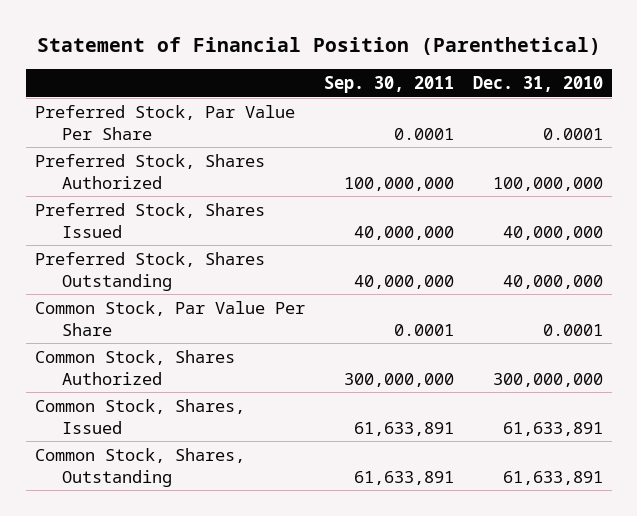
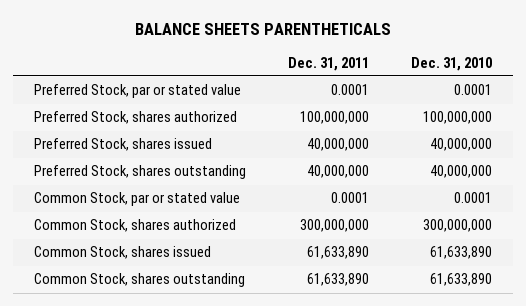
- Statement of Financial Position (Parenthetical)
+ BALANCE SHEETS PARENTHETICALS
- | Sep. 30, 2011 | Dec. 31, 2010
+ | Dec. 31, 2011 | Dec. 31, 2010
- Preferred Stock, Par Value Per Share | 0.0001 | 0.0001
- Preferred Stock, Shares Authorized | 100,000,000 | 100,000,000
- Preferred Stock, Shares Issued | 40,000,000 | 40,000,000
- Preferred Stock, Shares Outstanding | 40,000,000 | 40,000,000
- Common Stock, Par Value Per Share | 0.0001 | 0.0001
- Common Stock, Shares Authorized | 300,000,000 | 300,000,000
- Common Stock, Shares, Issued | 61,633,891 | 61,633,891
- Common Stock, Shares, Outstanding | 61,633,891 | 61,633,891
+ Preferred Stock, par or stated value | 0.0001 | 0.0001
+ Preferred Stock, shares authorized | 100,000,000 | 100,000,000
+ Preferred Stock, shares issued | 40,000,000 | 40,000,000
+ Preferred Stock, shares outstanding | 40,000,000 | 40,000,000
+ Common Stock, par or stated value | 0.0001 | 0.0001
+ Common Stock, shares authorized | 300,000,000 | 300,000,000
+ Common Stock, shares issued | 61,633,890 | 61,633,890
+ Common Stock, shares outstanding | 61,633,890 | 61,633,890

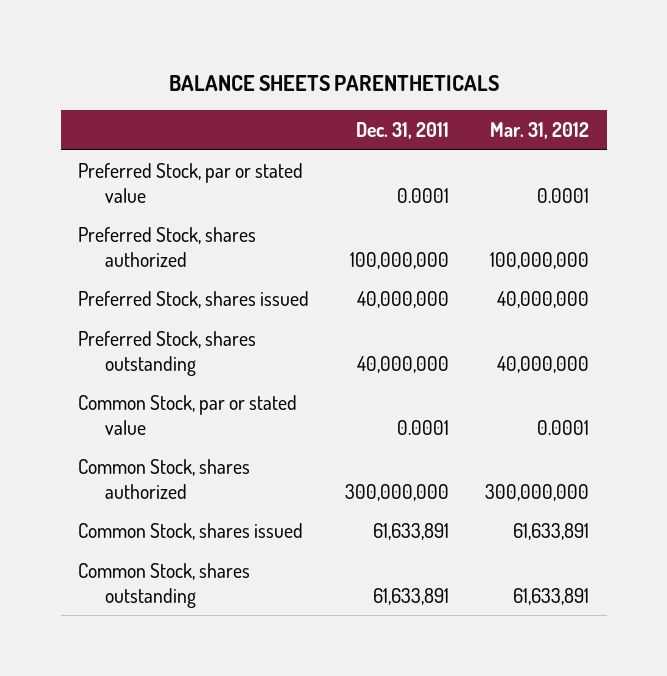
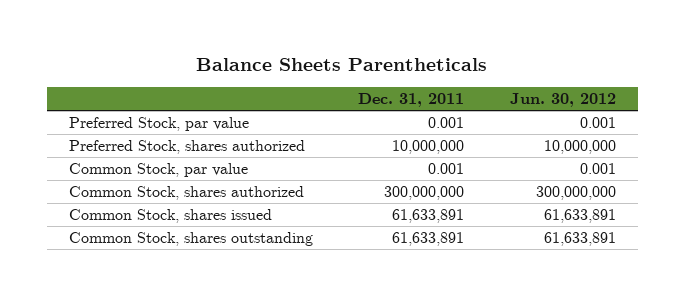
- BALANCE SHEETS PARENTHETICALS
+ Balance Sheets Parentheticals
- | Dec. 31, 2011 | Mar. 31, 2012
+ | Dec. 31, 2011 | Jun. 30, 2012
- Preferred Stock, par or stated value | 0.0001 | 0.0001
- Preferred Stock, shares authorized | 100,000,000 | 100,000,000
- Preferred Stock, shares issued | 40,000,000 | 40,000,000
- Preferred Stock, shares outstanding | 40,000,000 | 40,000,000
- Common Stock, par or stated value | 0.0001 | 0.0001
+ Preferred Stock, par value | 0.001 | 0.001
+ Preferred Stock, shares authorized | 10,000,000 | 10,000,000
+ Common Stock, par value | 0.001 | 0.001

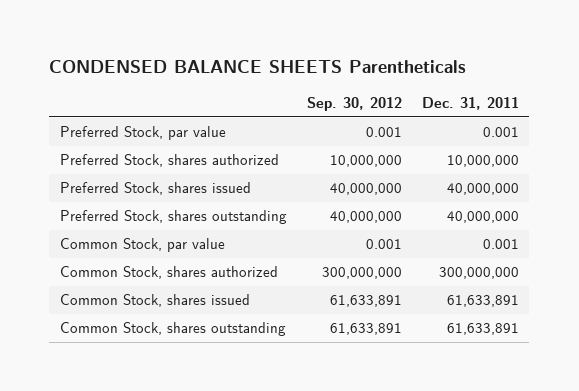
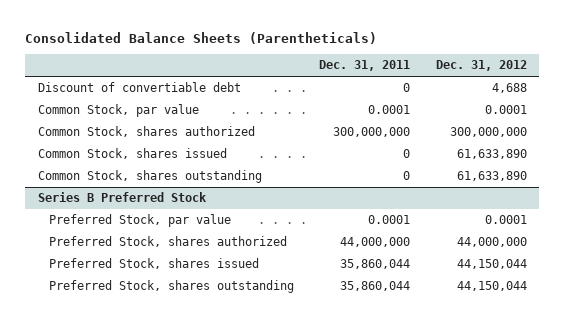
- CONDENSED BALANCE SHEETS Parentheticals
+ Consolidated Balance Sheets (Parentheticals)
- | Sep. 30, 2012 | Dec. 31, 2011
+ | Dec. 31, 2011 | Dec. 31, 2012
- Preferred Stock, par value | 0.001 | 0.001
- Preferred Stock, shares authorized | 10,000,000 | 10,000,000
- Preferred Stock, shares issued | 40,000,000 | 40,000,000
- Preferred Stock, shares outstanding | 40,000,000 | 40,000,000
- Common Stock, par value | 0.001 | 0.001
+ Discount of convertiable debt | 0 | 4,688
+ Common Stock, par value | 0.0001 | 0.0001
- Common Stock, shares issued | 61,633,891 | 61,633,891
- Common Stock, shares outstanding | 61,633,891 | 61,633,891
+ Common Stock, shares issued | 0 | 61,633,890
+ Common Stock, shares outstanding | 0 | 61,633,890
+ Series B Preferred Stock
+ Preferred Stock, par value | 0.0001 | 0.0001
+ Preferred Stock, shares authorized | 44,000,000 | 44,000,000
+ Preferred Stock, shares issued | 35,860,044 | 44,150,044
+ Preferred Stock, shares outstanding | 35,860,044 | 44,150,044

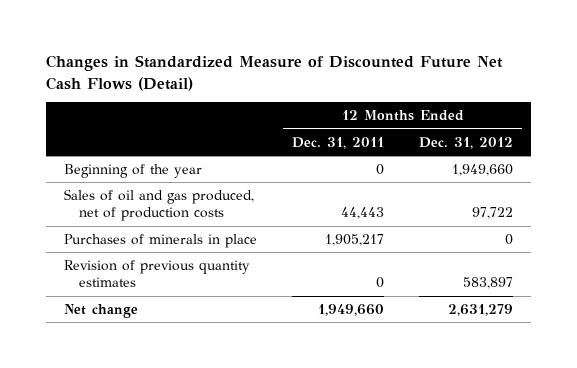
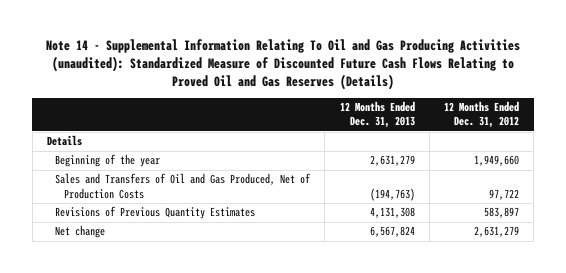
- Changes in Standardized Measure of Discounted Future Net Cash Flows (Detail)
+ Note 14 - Supplemental Information Relating To Oil and Gas Producing Activities (unaudited): Standardized Measure of Discounted Future Cash Flows Relating to Proved Oil and Gas Reserves (Details)
- | 12 Months Ended Dec. 31, 2011 | 12 Months Ended Dec. 31, 2012
+ | 12 Months Ended Dec. 31, 2013 | 12 Months Ended Dec. 31, 2012
+ Details
- Sales of oil and gas produced, net of production costs | 44,443 | 97,722
- Purchases of minerals in place | 1,905,217 | 0
- Revision of previous quantity estimates | 0 | 583,897
+ Sales and Transfers of Oil and Gas Produced, Net of Production Costs | (194,763) | 97,722
+ Revisions of Previous Quantity Estimates | 4,131,308 | 583,897

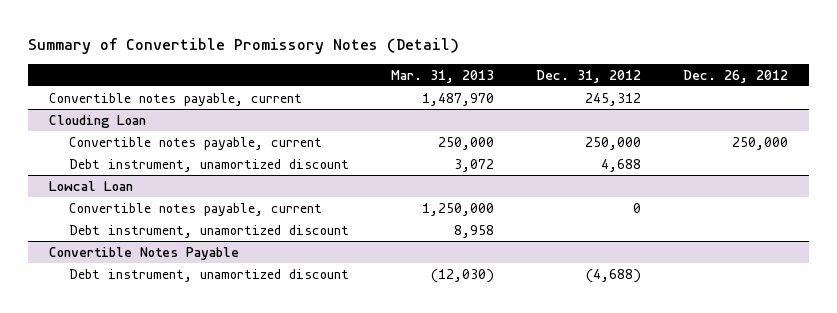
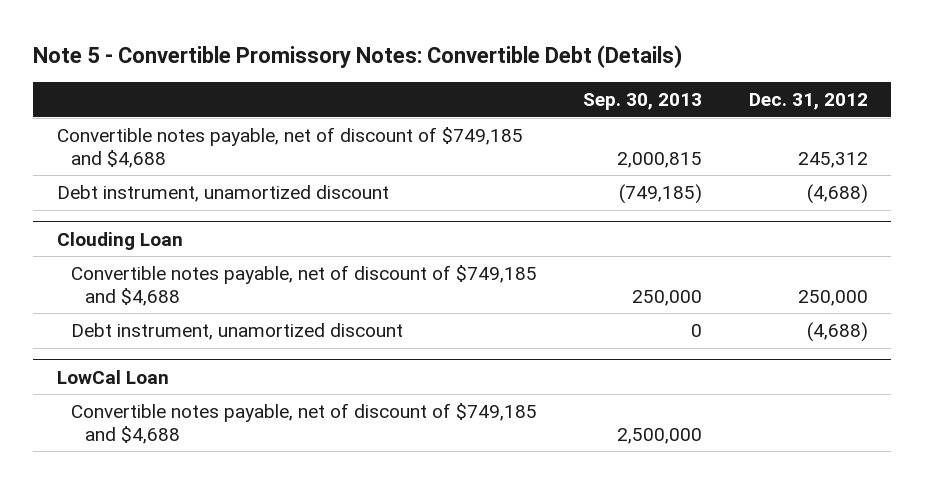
- Summary of Convertible Promissory Notes (Detail)
+ Note 5 - Convertible Promissory Notes: Convertible Debt (Details)
- | Mar. 31, 2013 | Dec. 31, 2012 | Dec. 26, 2012
+ | Sep. 30, 2013 | Dec. 31, 2012
- Convertible notes payable, current | 1,487,970 | 245,312 |
+ Convertible notes payable, net of discount of $749,185 and $4,688 | 2,000,815 | 245,312
+ Debt instrument, unamortized discount | (749,185) | (4,688)
@ Clouding Loan
- Convertible notes payable, current | 250,000 | 250,000 | 250,000
- Debt instrument, unamortized discount | 3,072 | 4,688 |
- Lowcal Loan
- Convertible notes payable, current | 1,250,000 | 0 |
- Debt instrument, unamortized discount | 8,958 | |
- Convertible Notes Payable
@ Clouding Loan
+ Convertible notes payable, net of discount of $749,185 and $4,688 | 250,000 | 250,000
+ LowCal Loan
+ Convertible notes payable, net of discount of $749,185 and $4,688 | 2,500,000 |

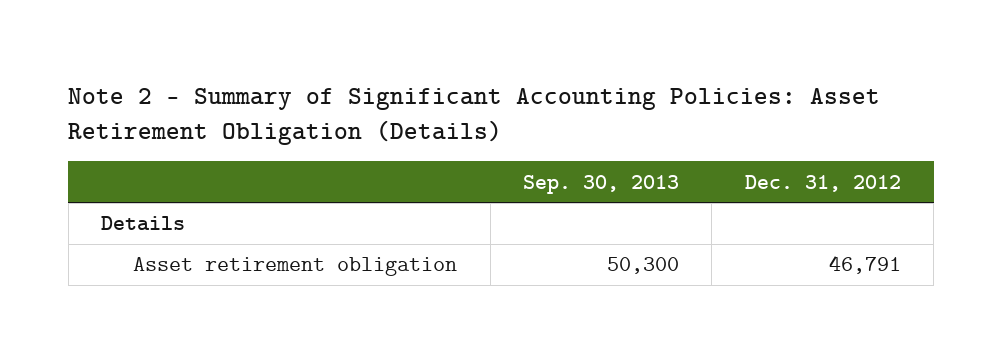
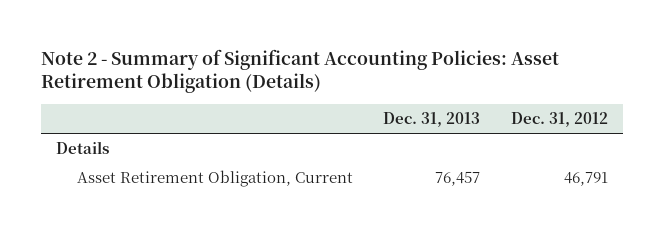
- | Sep. 30, 2013 | Dec. 31, 2012
+ | Dec. 31, 2013 | Dec. 31, 2012
- Asset retirement obligation | 50,300 | 46,791
+ Asset Retirement Obligation, Current | 76,457 | 46,791

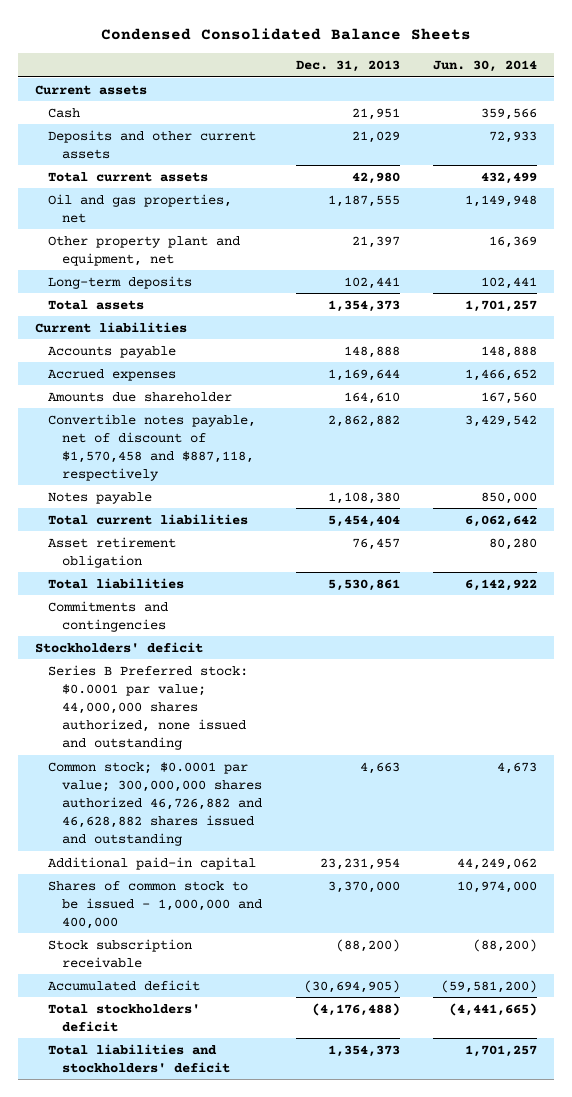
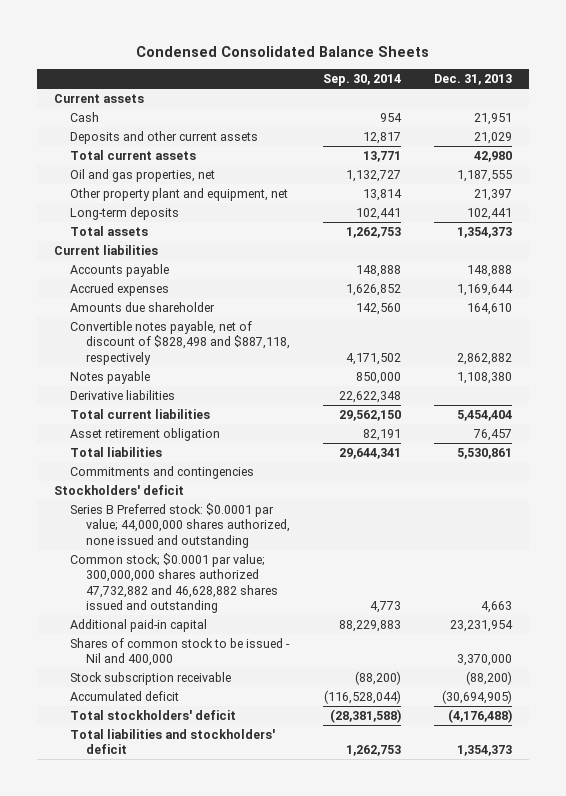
- | Dec. 31, 2013 | Jun. 30, 2014
+ | Sep. 30, 2014 | Dec. 31, 2013
- Convertible notes payable, net of discount of $1,570,458 and $887,118, respectively | 2,862,882 | 3,429,542
+ Convertible notes payable, net of discount of $828,498 and $887,118, respectively | 4,171,502 | 2,862,882
+ Derivative liabilities | 22,622,348 |
- Common stock; $0.0001 par value; 300,000,000 shares authorized 46,726,882 and 46,628,882 shares issued and outstanding | 4,663 | 4,673
+ Common stock; $0.0001 par value; 300,000,000 shares authorized 47,732,882 and 46,628,882 shares issued and outstanding | 4,773 | 4,663
- Shares of common stock to be issued - 1,000,000 and 400,000 | 3,370,000 | 10,974,000
+ Shares of common stock to be issued - Nil and 400,000 | | 3,370,000

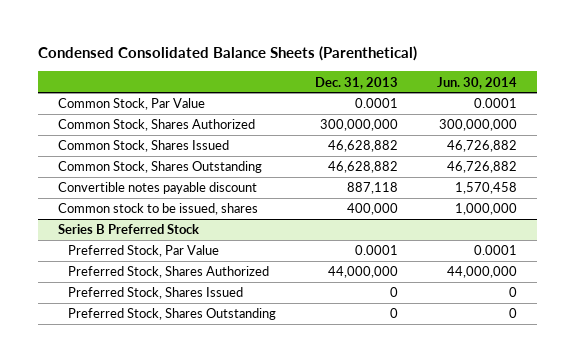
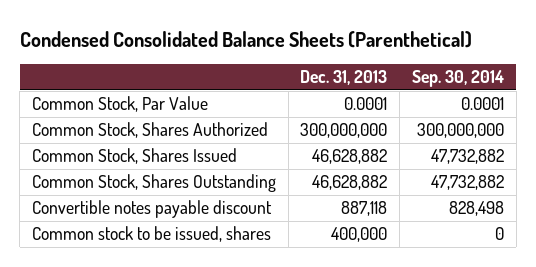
- | Dec. 31, 2013 | Jun. 30, 2014
+ | Dec. 31, 2013 | Sep. 30, 2014
- Series B Preferred Stock
- Preferred Stock, Par Value | 0.0001 | 0.0001
- Preferred Stock, Shares Authorized | 44,000,000 | 44,000,000
- Preferred Stock, Shares Issued | 0 | 0
- Preferred Stock, Shares Outstanding | 0 | 0

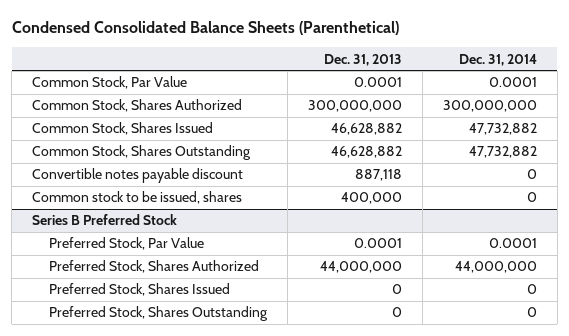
- | Dec. 31, 2013 | Sep. 30, 2014
+ | Dec. 31, 2013 | Dec. 31, 2014
+ Series B Preferred Stock
+ Preferred Stock, Par Value | 0.0001 | 0.0001
+ Preferred Stock, Shares Authorized | 44,000,000 | 44,000,000
+ Preferred Stock, Shares Issued | 0 | 0
+ Preferred Stock, Shares Outstanding | 0 | 0

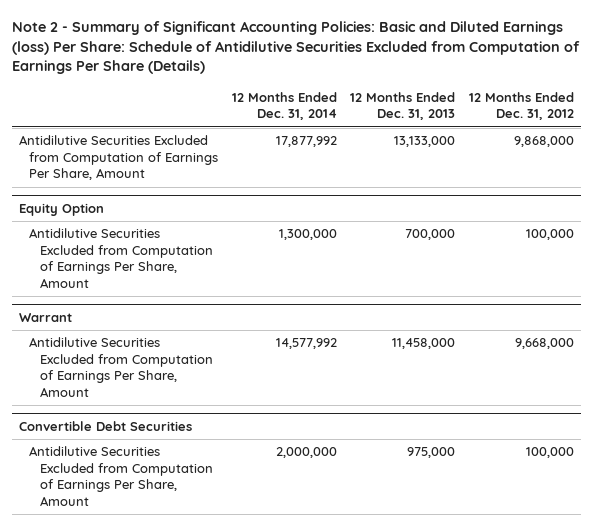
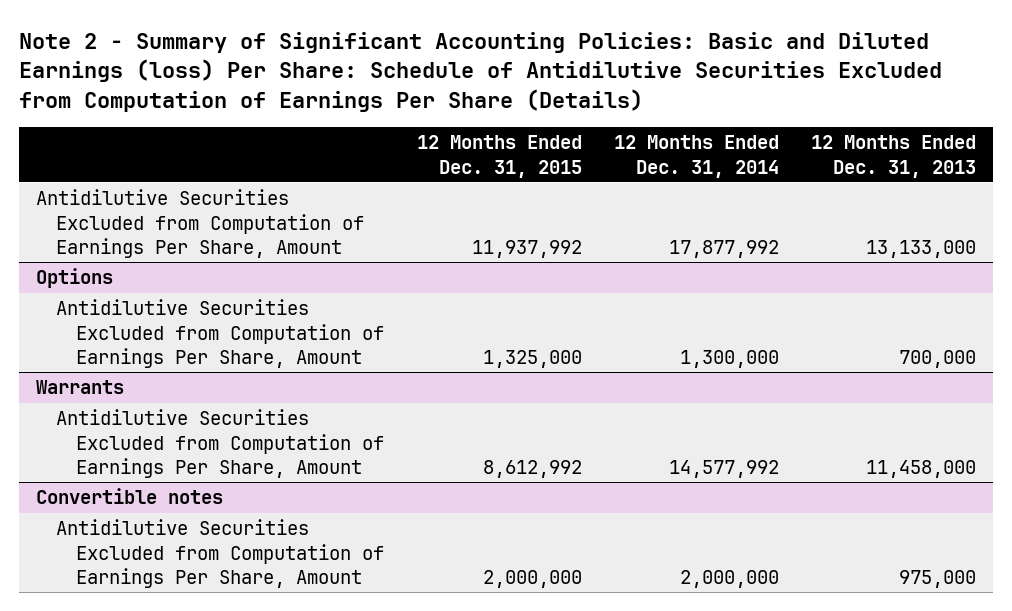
- | 12 Months Ended Dec. 31, 2014 | 12 Months Ended Dec. 31, 2013 | 12 Months Ended Dec. 31, 2012
+ | 12 Months Ended Dec. 31, 2015 | 12 Months Ended Dec. 31, 2014 | 12 Months Ended Dec. 31, 2013
- Equity Option
+ Options
- Warrant
+ Warrants
- Convertible Debt Securities
+ Convertible notes

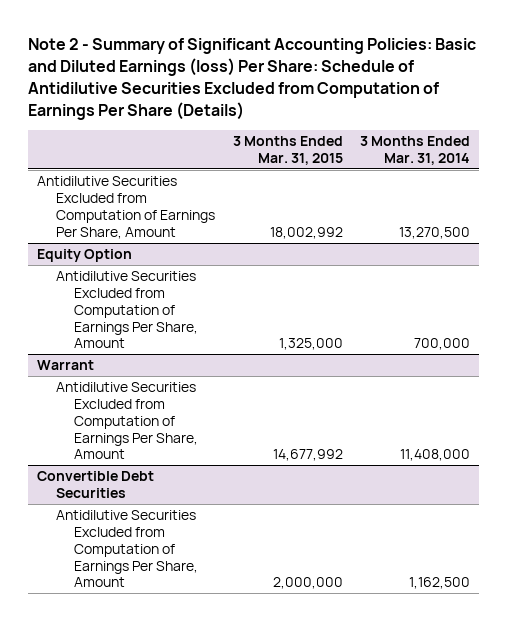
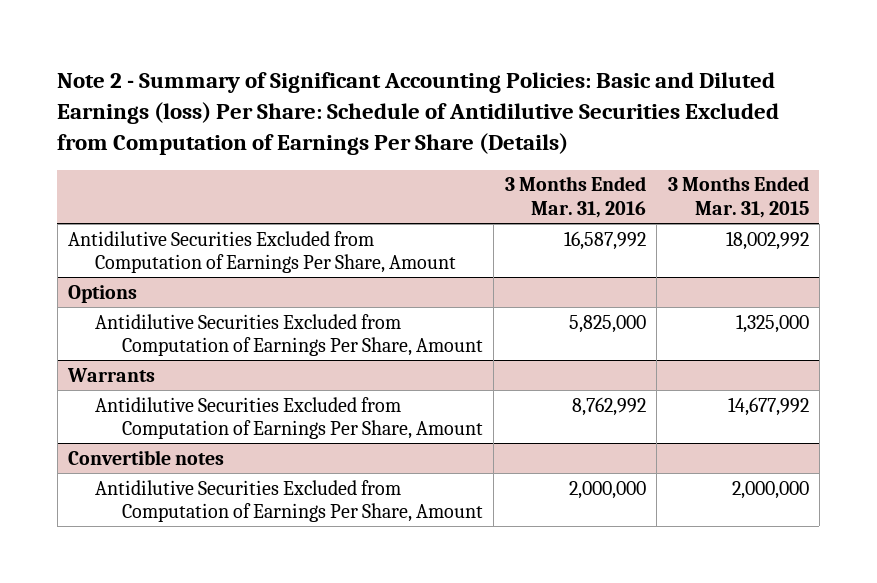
- | 3 Months Ended Mar. 31, 2015 | 3 Months Ended Mar. 31, 2014
+ | 3 Months Ended Mar. 31, 2016 | 3 Months Ended Mar. 31, 2015
- Equity Option
+ Options
- Warrant
+ Warrants
- Convertible Debt Securities
+ Convertible notes

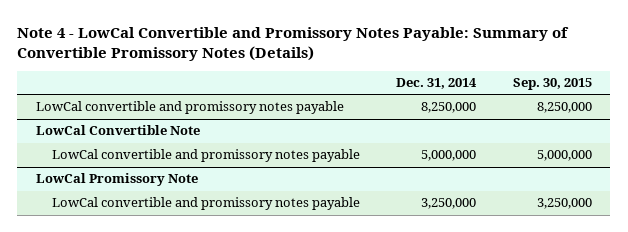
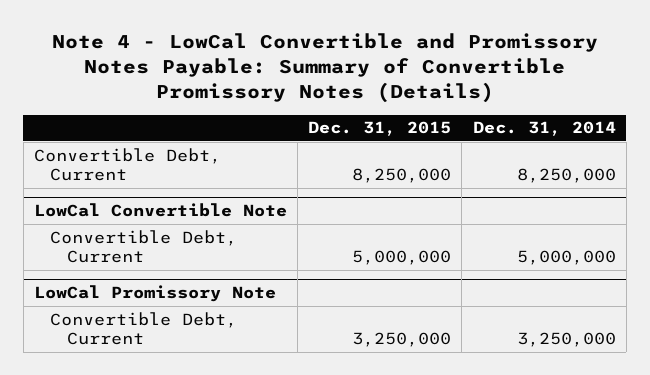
- | Dec. 31, 2014 | Sep. 30, 2015
+ | Dec. 31, 2015 | Dec. 31, 2014
- LowCal convertible and promissory notes payable | 8,250,000 | 8,250,000
+ Convertible Debt, Current | 8,250,000 | 8,250,000
@ LowCal Convertible Note
- LowCal convertible and promissory notes payable | 5,000,000 | 5,000,000
+ Convertible Debt, Current | 5,000,000 | 5,000,000
@ LowCal Promissory Note
- LowCal convertible and promissory notes payable | 3,250,000 | 3,250,000
+ Convertible Debt, Current | 3,250,000 | 3,250,000

